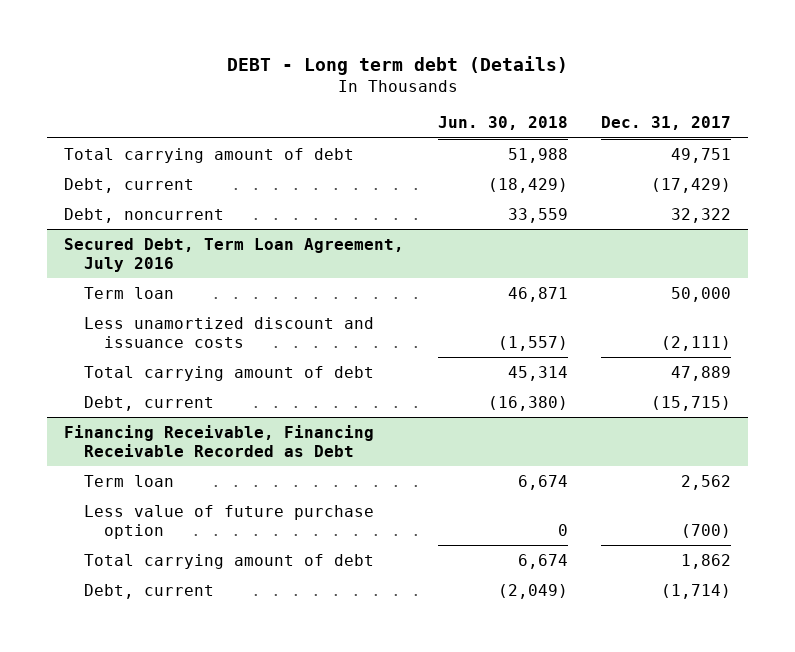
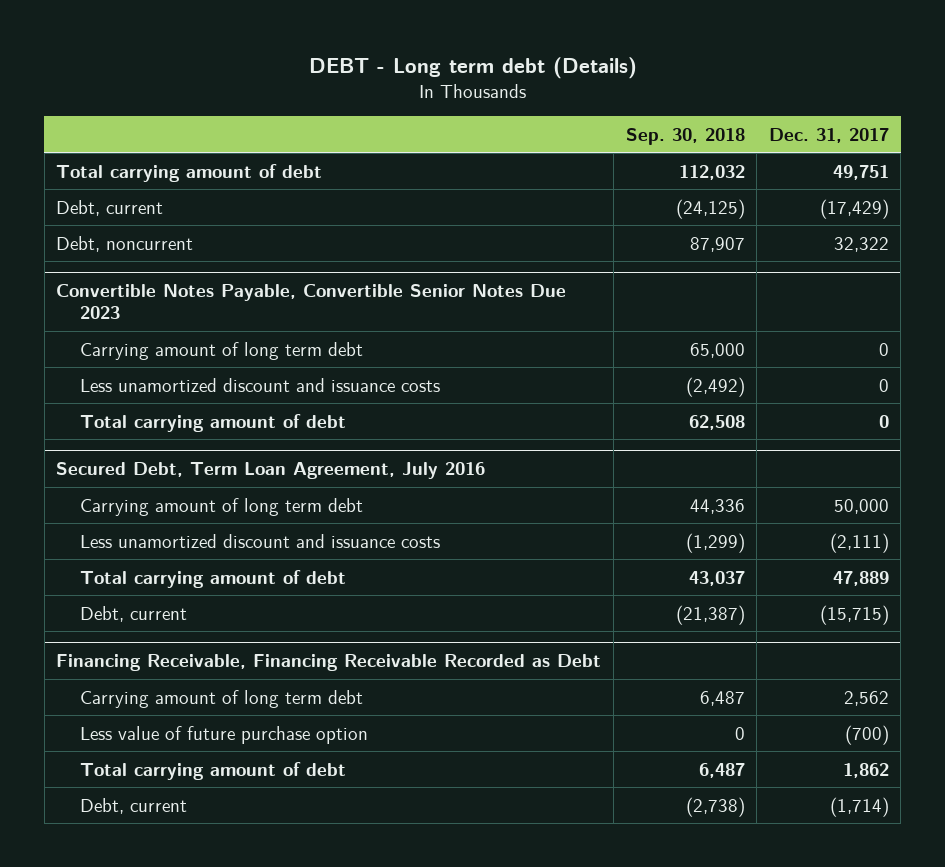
- | Jun. 30, 2018 | Dec. 31, 2017
+ | Sep. 30, 2018 | Dec. 31, 2017
+ Convertible Notes Payable, Convertible Senior Notes Due 2023
+ Carrying amount of long term debt | 65,000 | 0
+ Less unamortized discount and issuance costs | (2,492) | 0
+ Total carrying amount of debt | 62,508 | 0
@ Secured Debt, Term Loan Agreement, July 2016
- Term loan | 46,871 | 50,000
+ Carrying amount of long term debt | 44,336 | 50,000
@ Financing Receivable, Financing Receivable Recorded as Debt
- Term loan | 6,674 | 2,562
+ Carrying amount of long term debt | 6,487 | 2,562

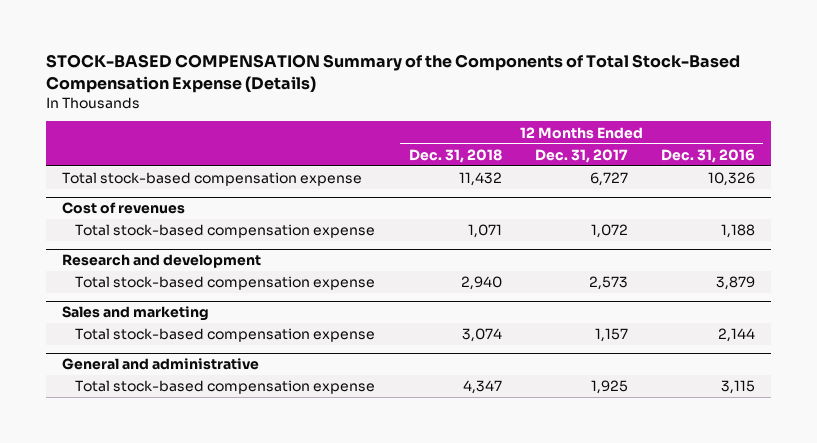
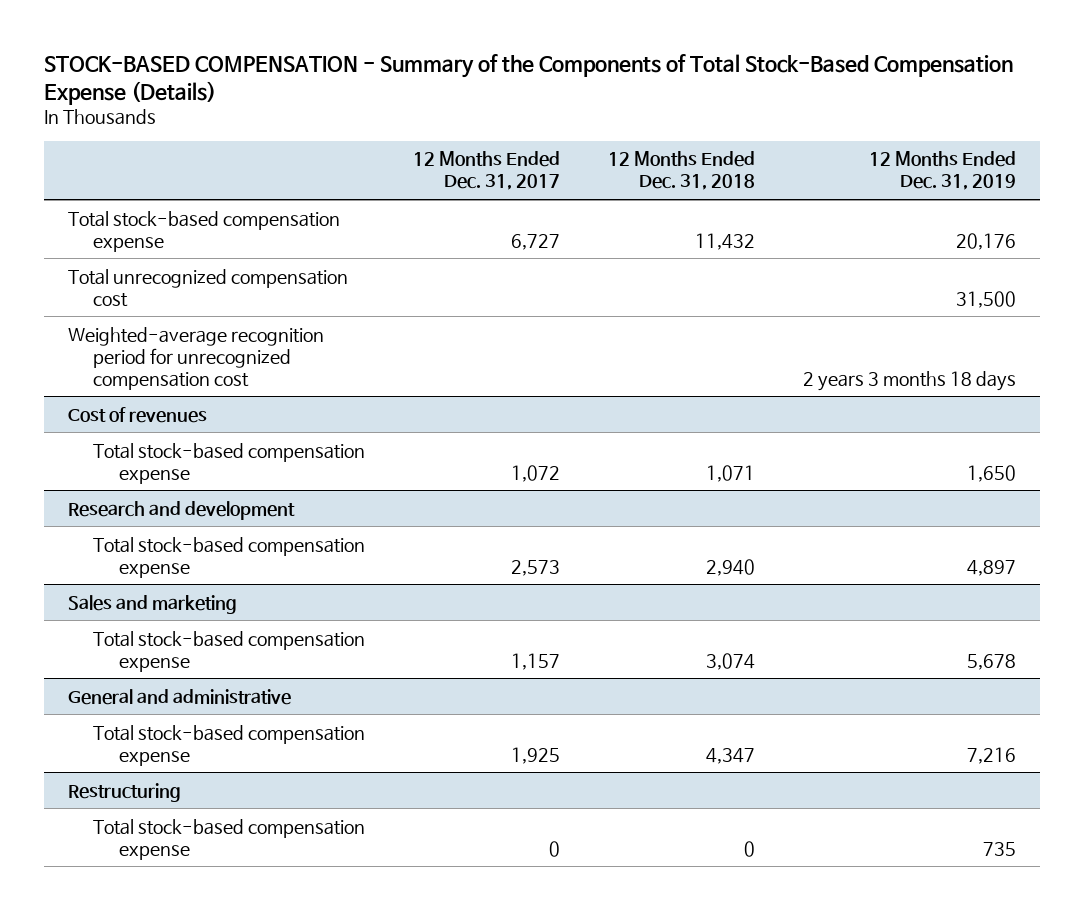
- STOCK-BASED COMPENSATION Summary of the Components of Total Stock-Based Compensation Expense (Details)
+ STOCK-BASED COMPENSATION - Summary of the Components of Total Stock-Based Compensation Expense (Details)
- | 12 Months Ended Dec. 31, 2018 | 12 Months Ended Dec. 31, 2017 | 12 Months Ended Dec. 31, 2016
+ | 12 Months Ended Dec. 31, 2017 | 12 Months Ended Dec. 31, 2018 | 12 Months Ended Dec. 31, 2019
+ Total unrecognized compensation cost | | | 31,500
+ Weighted-average recognition period for unrecognized compensation cost | | | 2 years 3 months 18 days
+ Restructuring
+ Total stock-based compensation expense | 0 | 0 | 735

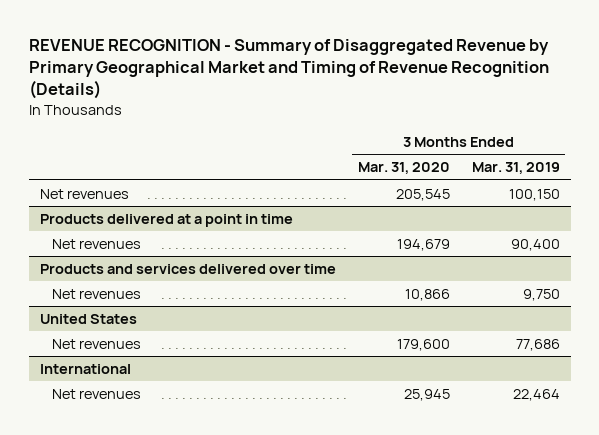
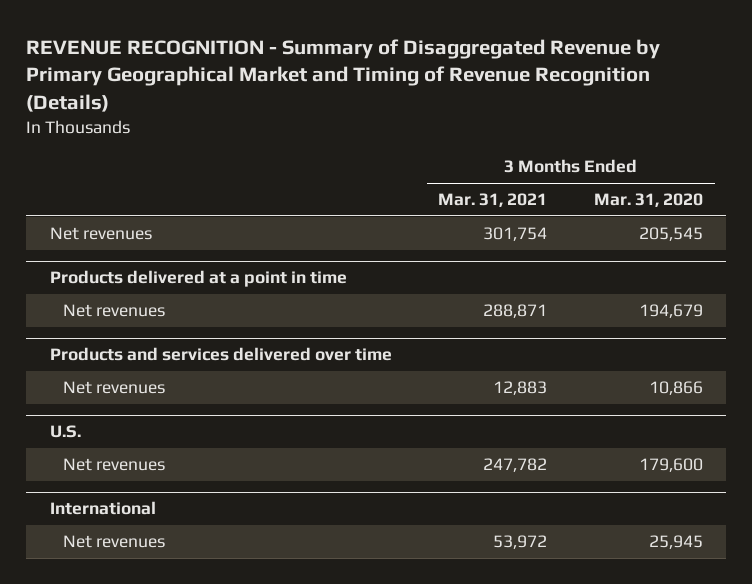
- | 3 Months Ended Mar. 31, 2020 | 3 Months Ended Mar. 31, 2019
+ | 3 Months Ended Mar. 31, 2021 | 3 Months Ended Mar. 31, 2020
- United States
+ U.S.

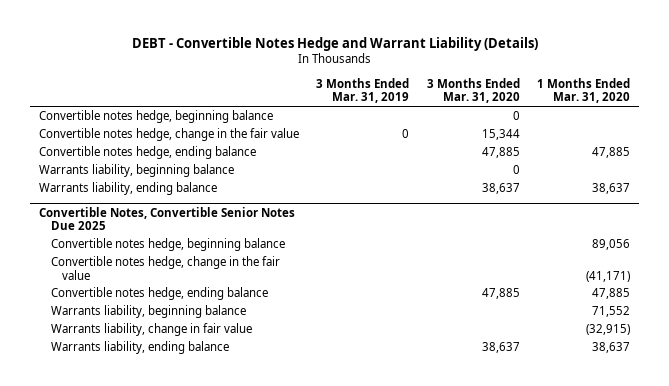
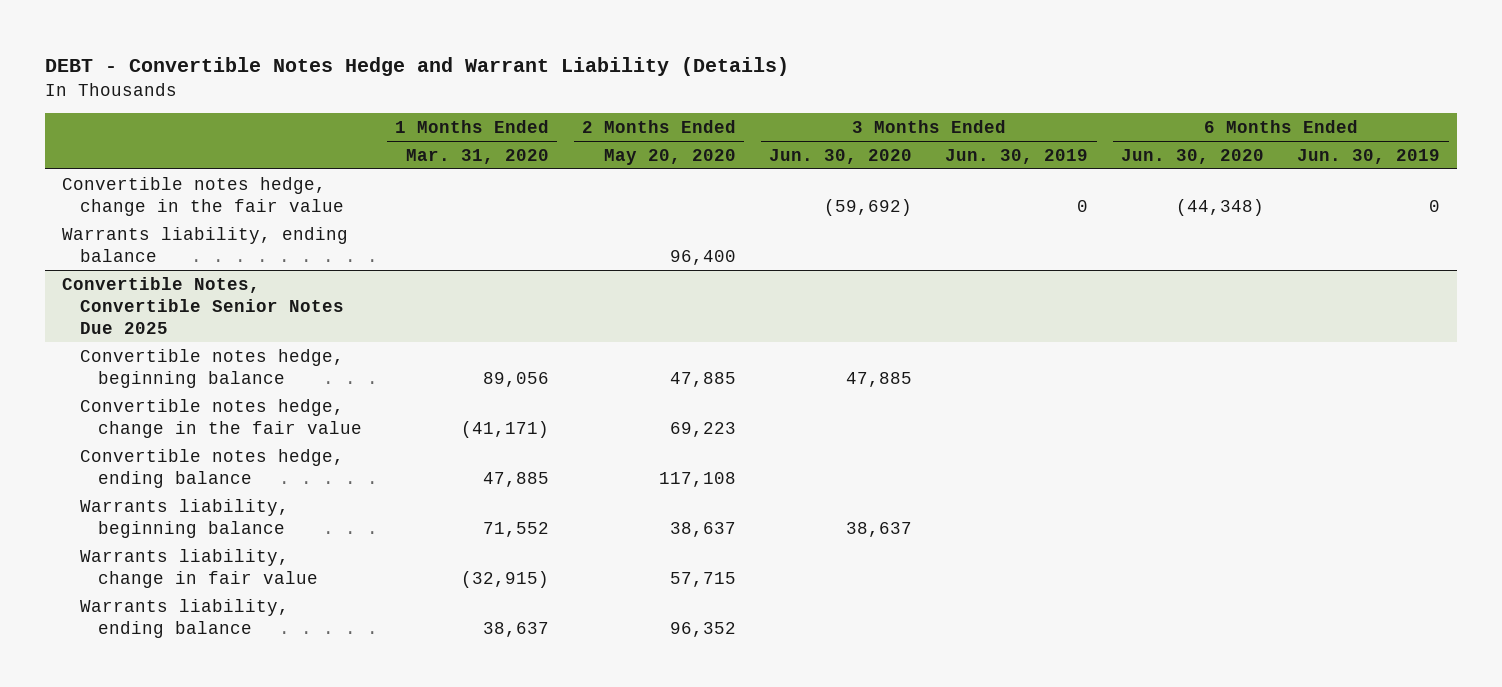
- | 3 Months Ended Mar. 31, 2019 | 3 Months Ended Mar. 31, 2020 | 1 Months Ended Mar. 31, 2020
+ | 1 Months Ended Mar. 31, 2020 | 2 Months Ended May 20, 2020 | 3 Months Ended Jun. 30, 2020 | 3 Months Ended Jun. 30, 2019 | 6 Months Ended Jun. 30, 2020 | 6 Months Ended Jun. 30, 2019
- Convertible notes hedge, beginning balance | | 0 |
- Convertible notes hedge, ending balance | | 47,885 | 47,885
- Warrants liability, beginning balance | | 0 |
- Warrants liability, ending balance | | 38,637 | 38,637
+ Warrants liability, ending balance | | 96,400 | | | |

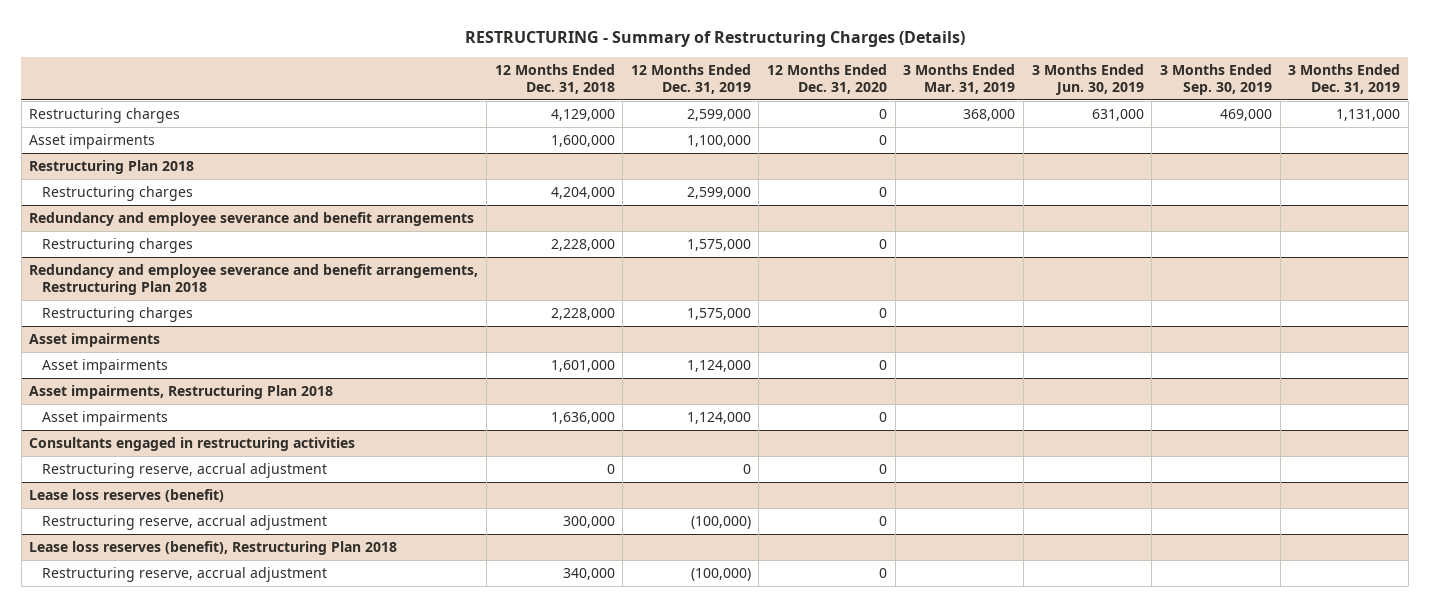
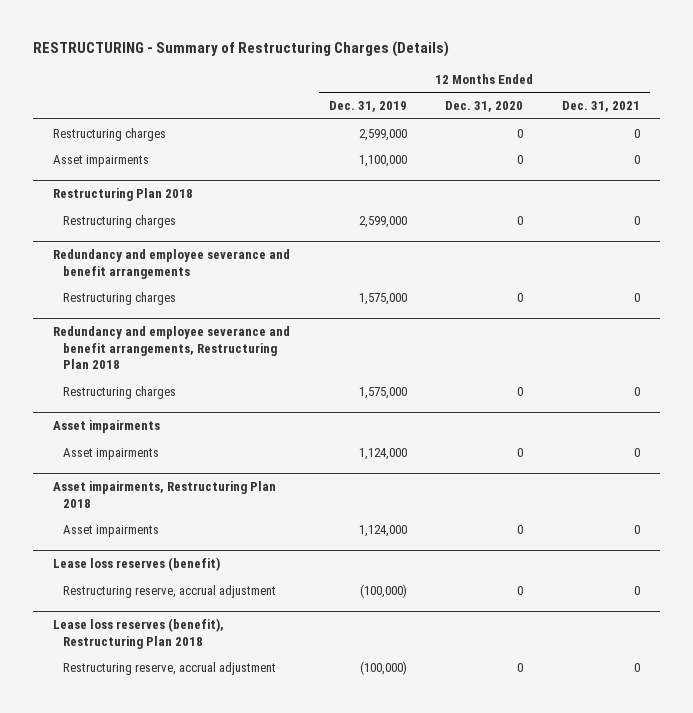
- | 12 Months Ended Dec. 31, 2018 | 12 Months Ended Dec. 31, 2019 | 12 Months Ended Dec. 31, 2020 | 3 Months Ended Mar. 31, 2019 | 3 Months Ended Jun. 30, 2019 | 3 Months Ended Sep. 30, 2019 | 3 Months Ended Dec. 31, 2019
+ | 12 Months Ended Dec. 31, 2019 | 12 Months Ended Dec. 31, 2020 | 12 Months Ended Dec. 31, 2021
- Consultants engaged in restructuring activities
- Restructuring reserve, accrual adjustment | 0 | 0 | 0 | | | |

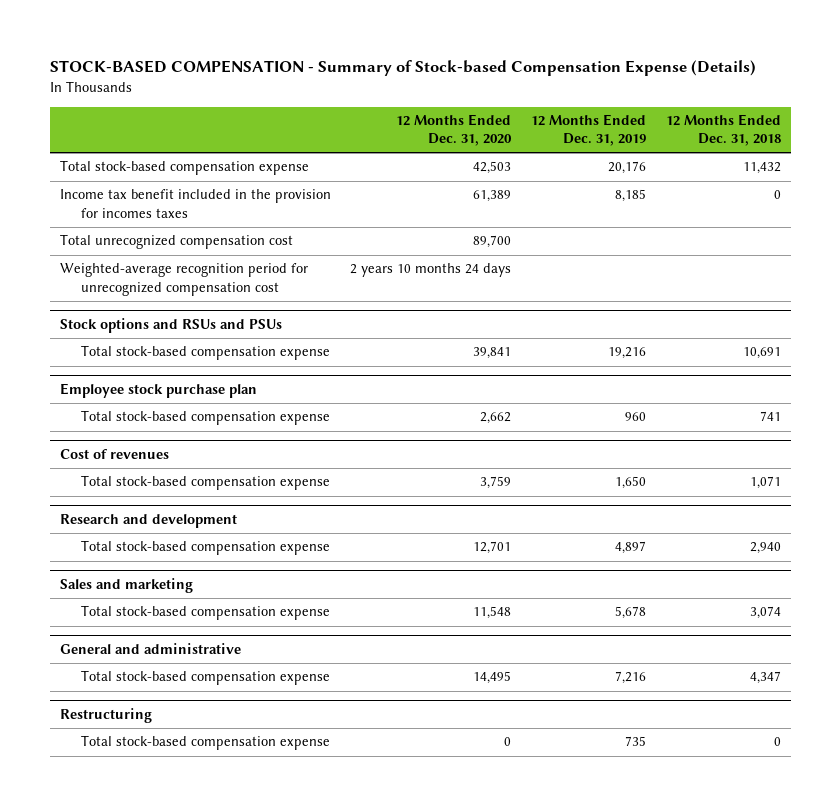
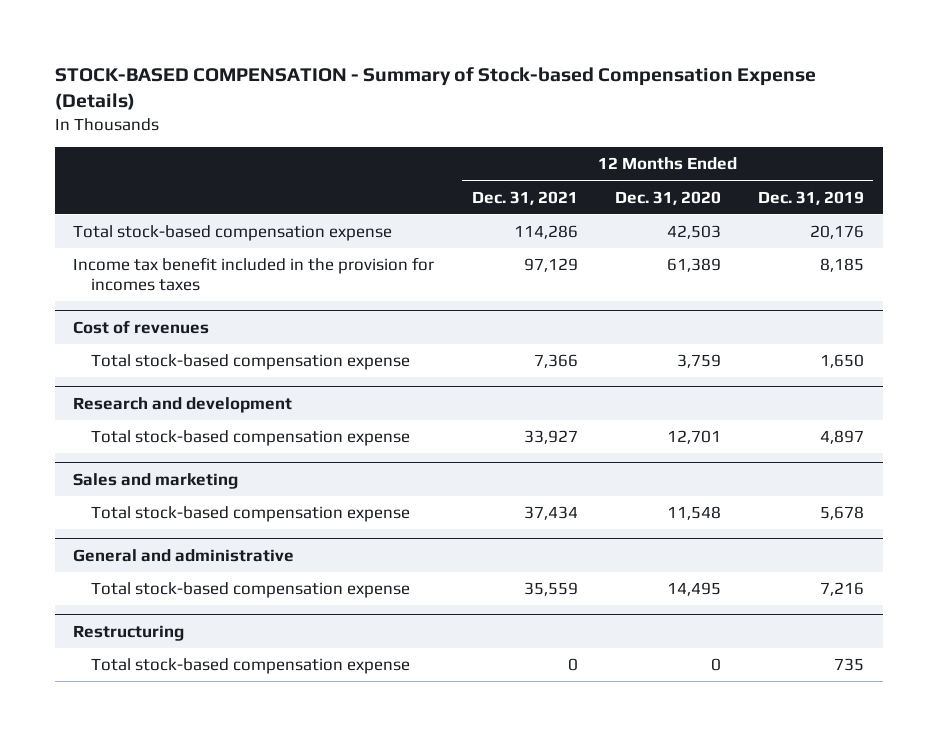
- | 12 Months Ended Dec. 31, 2020 | 12 Months Ended Dec. 31, 2019 | 12 Months Ended Dec. 31, 2018
+ | 12 Months Ended Dec. 31, 2021 | 12 Months Ended Dec. 31, 2020 | 12 Months Ended Dec. 31, 2019
- Total unrecognized compensation cost | 89,700 | |
- Weighted-average recognition period for unrecognized compensation cost | 2 years 10 months 24 days | |
- Stock options and RSUs and PSUs
- Total stock-based compensation expense | 39,841 | 19,216 | 10,691
- Employee stock purchase plan
- Total stock-based compensation expense | 2,662 | 960 | 741

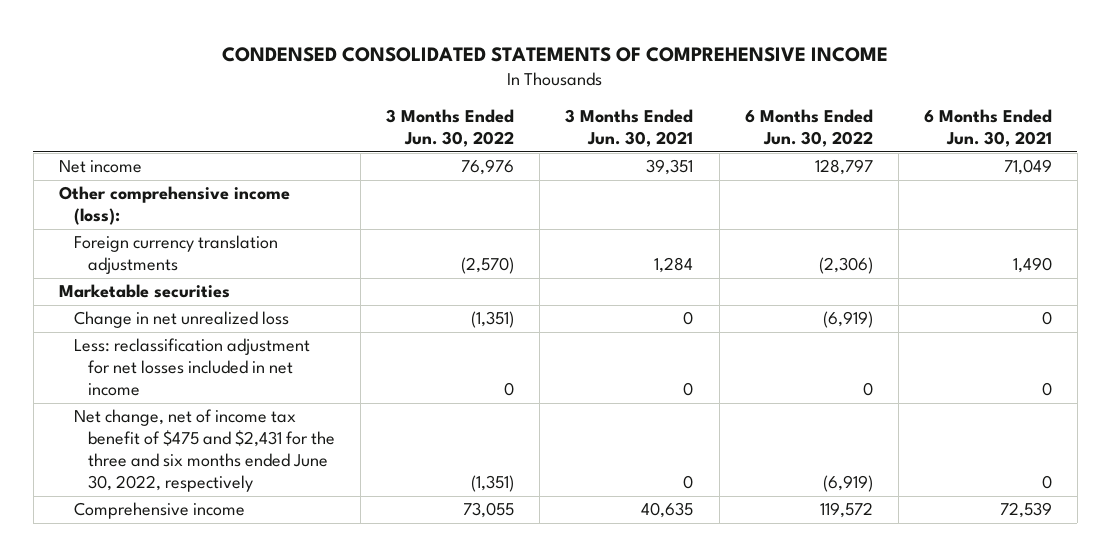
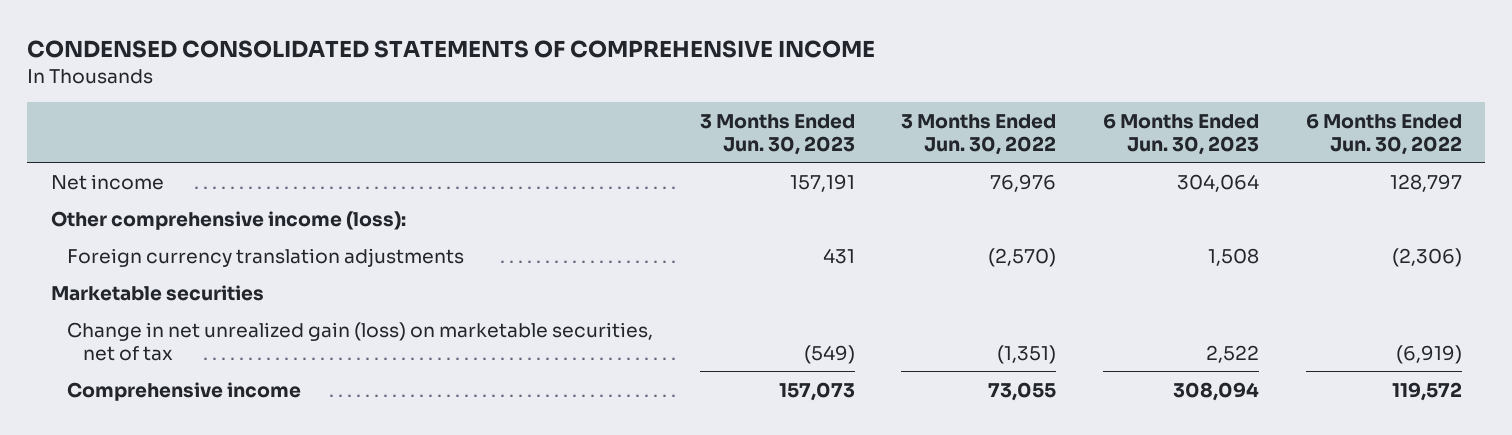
- | 3 Months Ended Jun. 30, 2022 | 3 Months Ended Jun. 30, 2021 | 6 Months Ended Jun. 30, 2022 | 6 Months Ended Jun. 30, 2021
+ | 3 Months Ended Jun. 30, 2023 | 3 Months Ended Jun. 30, 2022 | 6 Months Ended Jun. 30, 2023 | 6 Months Ended Jun. 30, 2022
- Change in net unrealized loss | (1,351) | 0 | (6,919) | 0
- Less: reclassification adjustment for net losses included in net income | 0 | 0 | 0 | 0
- Net change, net of income tax benefit of $475 and $2,431 for the three and six months ended June 30, 2022, respectively | (1,351) | 0 | (6,919) | 0
+ Change in net unrealized gain (loss) on marketable securities, net of tax | (549) | (1,351) | 2,522 | (6,919)

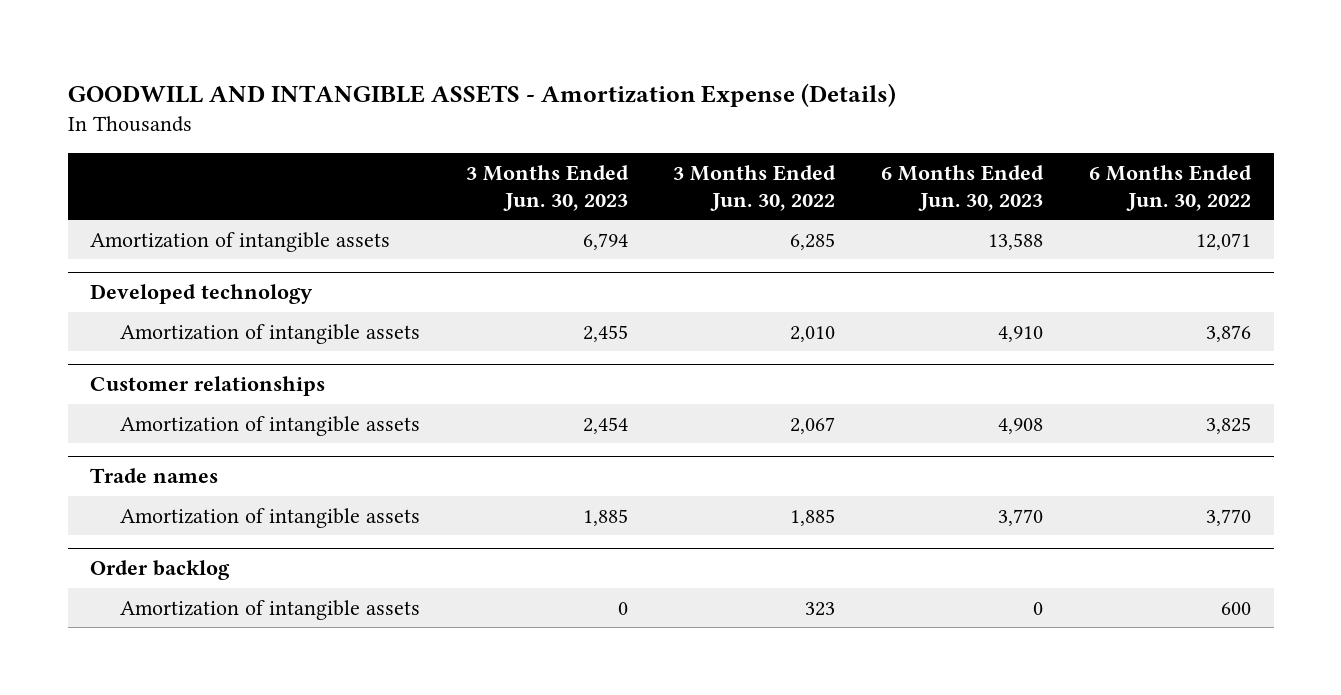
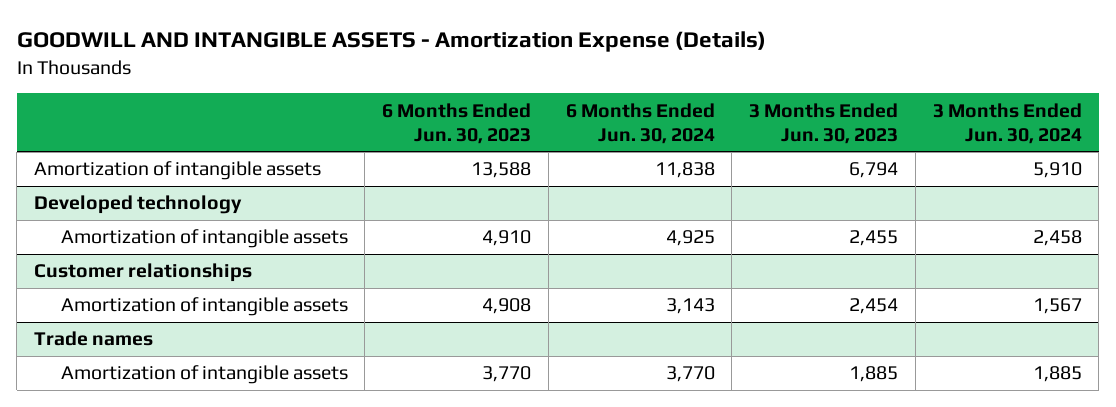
- | 3 Months Ended Jun. 30, 2023 | 3 Months Ended Jun. 30, 2022 | 6 Months Ended Jun. 30, 2023 | 6 Months Ended Jun. 30, 2022
+ | 6 Months Ended Jun. 30, 2023 | 6 Months Ended Jun. 30, 2024 | 3 Months Ended Jun. 30, 2023 | 3 Months Ended Jun. 30, 2024
- Order backlog
- Amortization of intangible assets | 0 | 323 | 0 | 600

